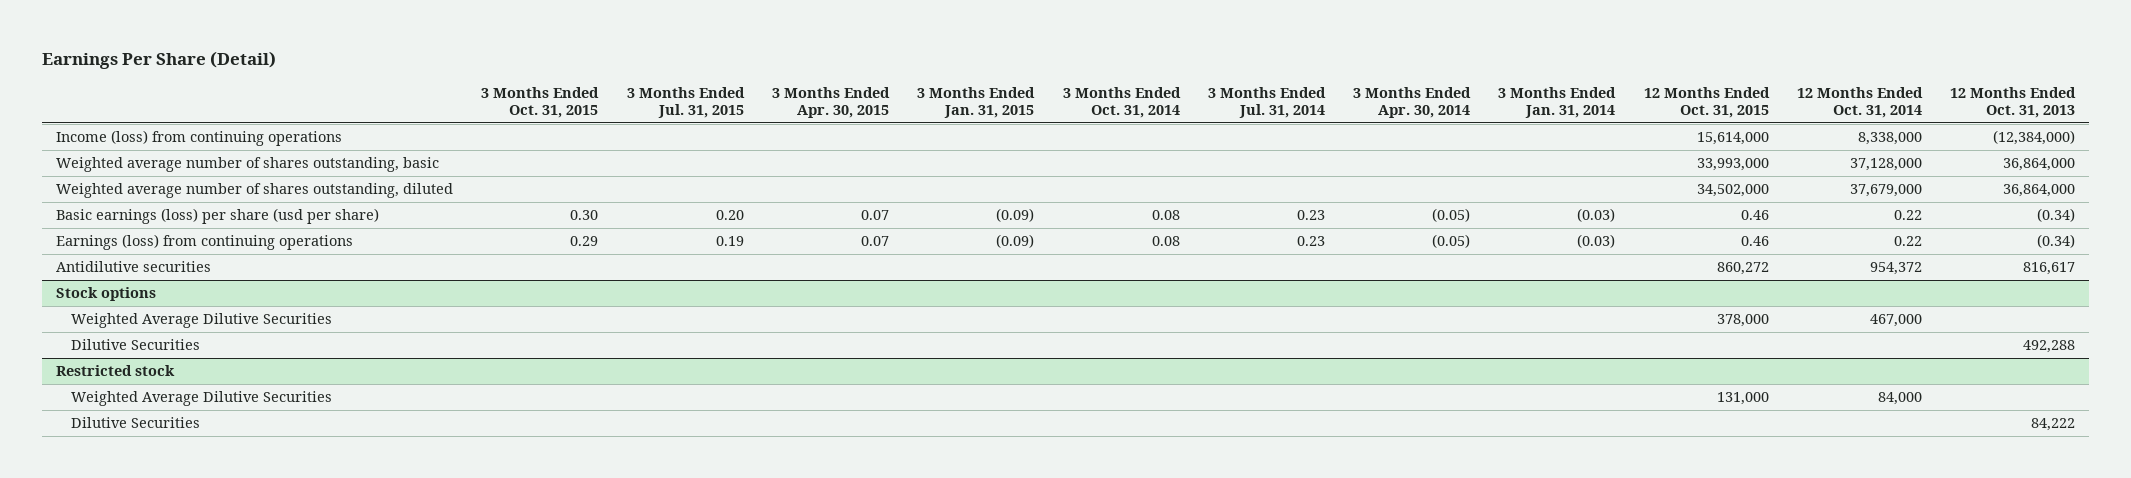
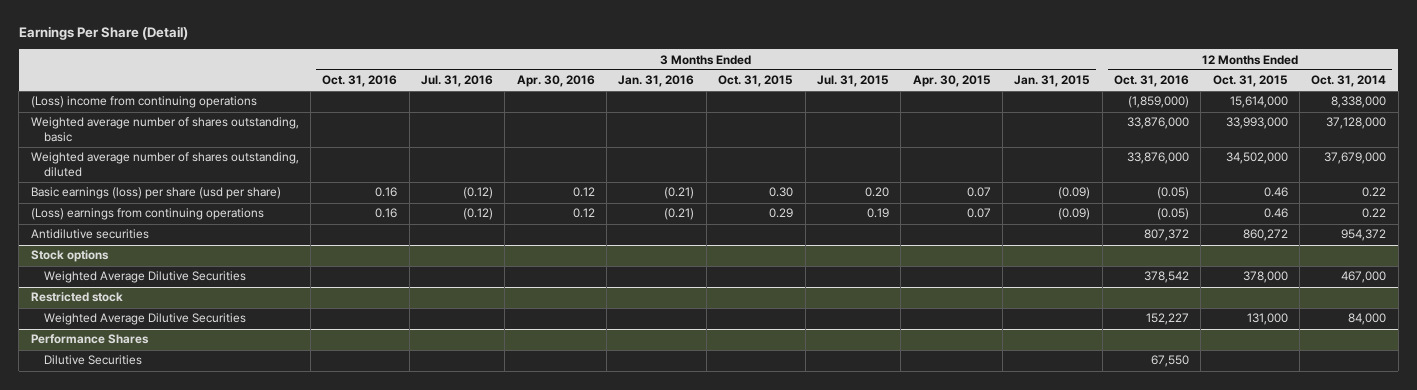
- | 3 Months Ended Oct. 31, 2015 | 3 Months Ended Jul. 31, 2015 | 3 Months Ended Apr. 30, 2015 | 3 Months Ended Jan. 31, 2015 | 3 Months Ended Oct. 31, 2014 | 3 Months Ended Jul. 31, 2014 | 3 Months Ended Apr. 30, 2014 | 3 Months Ended Jan. 31, 2014 | 12 Months Ended Oct. 31, 2015 | 12 Months Ended Oct. 31, 2014 | 12 Months Ended Oct. 31, 2013
+ | 3 Months Ended Oct. 31, 2016 | 3 Months Ended Jul. 31, 2016 | 3 Months Ended Apr. 30, 2016 | 3 Months Ended Jan. 31, 2016 | 3 Months Ended Oct. 31, 2015 | 3 Months Ended Jul. 31, 2015 | 3 Months Ended Apr. 30, 2015 | 3 Months Ended Jan. 31, 2015 | 12 Months Ended Oct. 31, 2016 | 12 Months Ended Oct. 31, 2015 | 12 Months Ended Oct. 31, 2014
- Income (loss) from continuing operations | | | | | | | | | 15,614,000 | 8,338,000 | (12,384,000)
+ (Loss) income from continuing operations | | | | | | | | | (1,859,000) | 15,614,000 | 8,338,000
- Earnings (loss) from continuing operations | 0.29 | 0.19 | 0.07 | (0.09) | 0.08 | 0.23 | (0.05) | (0.03) | 0.46 | 0.22 | (0.34)
+ (Loss) earnings from continuing operations | 0.16 | (0.12) | 0.12 | (0.21) | 0.29 | 0.19 | 0.07 | (0.09) | (0.05) | 0.46 | 0.22
@ Stock options
- Dilutive Securities | | | | | | | | | | | 492,288
+ Performance Shares

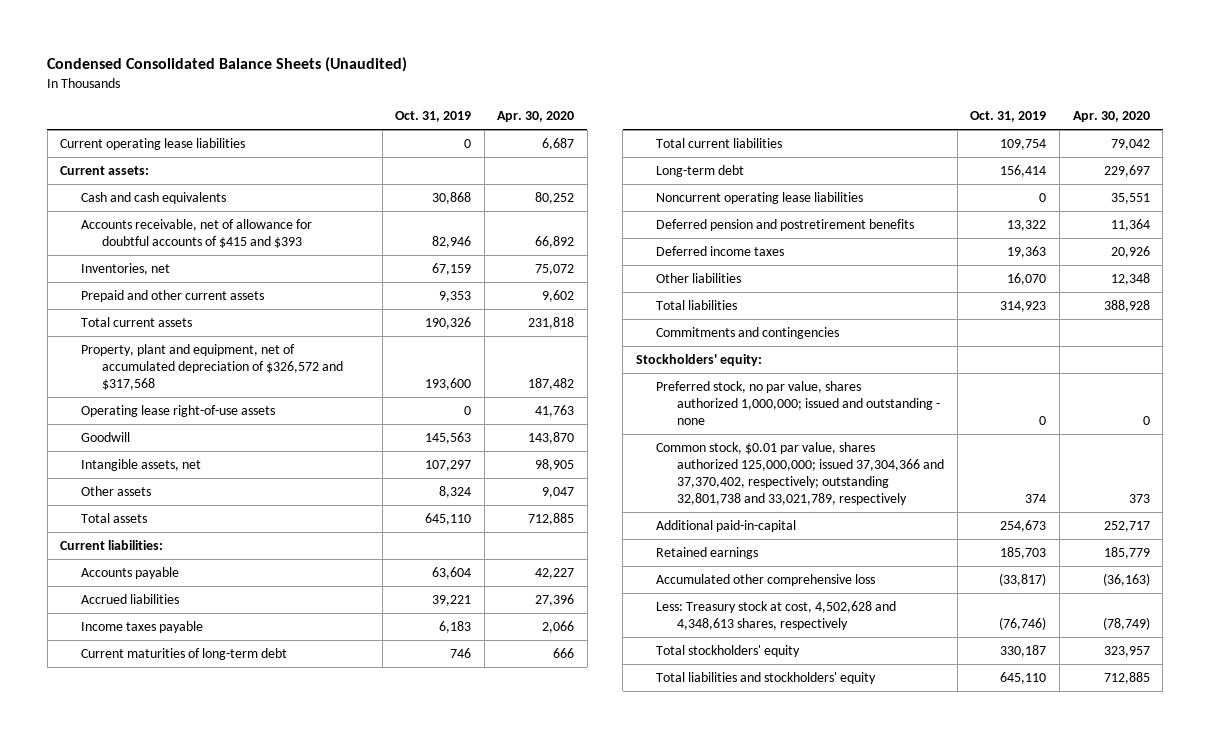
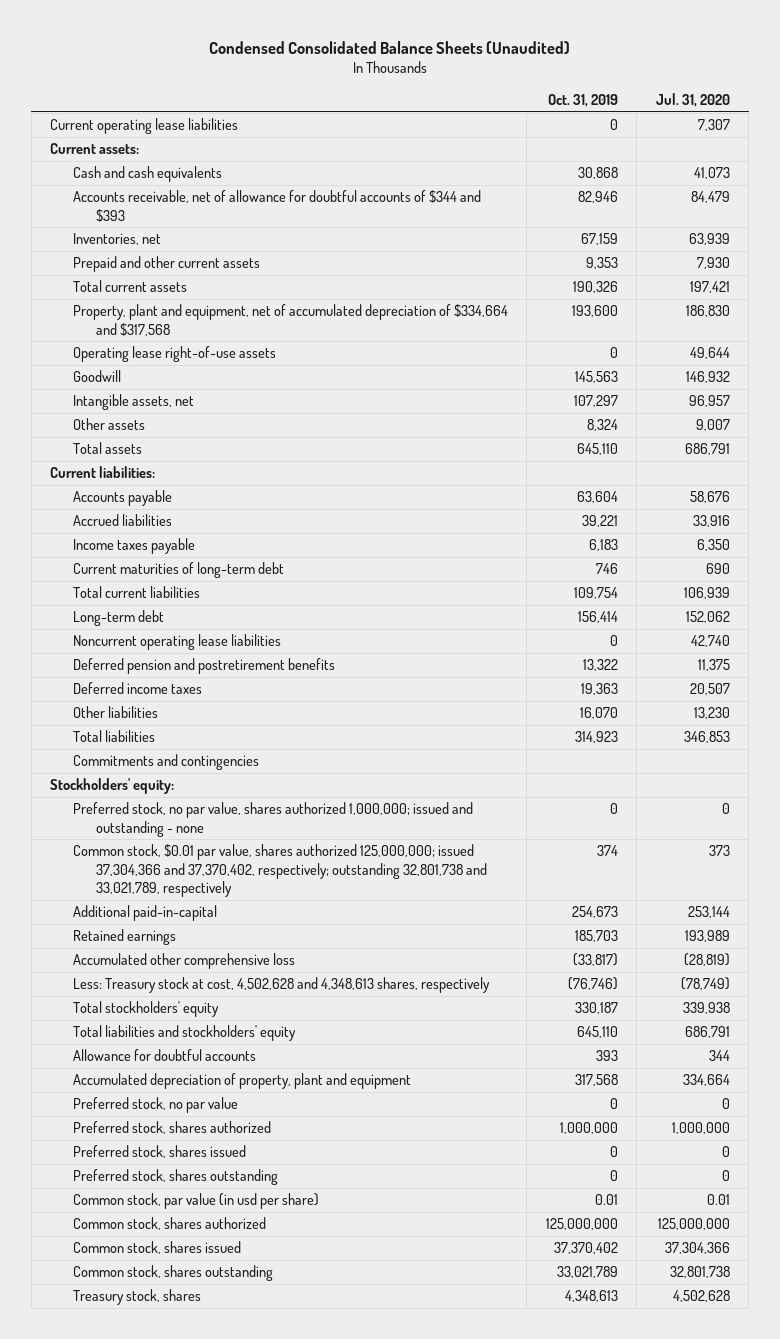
- | Oct. 31, 2019 | Apr. 30, 2020
+ | Oct. 31, 2019 | Jul. 31, 2020
- Accounts receivable, net of allowance for doubtful accounts of $415 and $393 | 82,946 | 66,892
+ Accounts receivable, net of allowance for doubtful accounts of $344 and $393 | 82,946 | 84,479
- Property, plant and equipment, net of accumulated depreciation of $326,572 and $317,568 | 193,600 | 187,482
+ Property, plant and equipment, net of accumulated depreciation of $334,664 and $317,568 | 193,600 | 186,830
+ Allowance for doubtful accounts | 393 | 344
+ Accumulated depreciation of property, plant and equipment | 317,568 | 334,664
+ Preferred stock, no par value | 0 | 0
+ Preferred stock, shares authorized | 1,000,000 | 1,000,000
+ Preferred stock, shares issued | 0 | 0
+ Preferred stock, shares outstanding | 0 | 0
+ Common stock, par value (in usd per share) | 0.01 | 0.01
+ Common stock, shares authorized | 125,000,000 | 125,000,000
+ Common stock, shares issued | 37,370,402 | 37,304,366
+ Common stock, shares outstanding | 33,021,789 | 32,801,738
+ Treasury stock, shares | 4,348,613 | 4,502,628

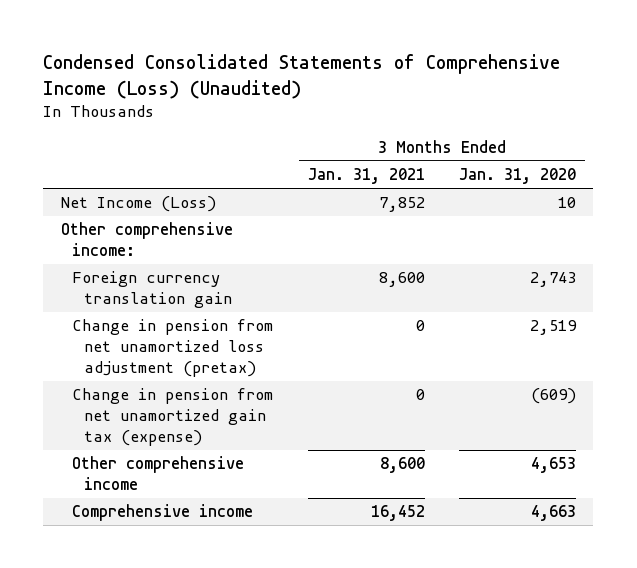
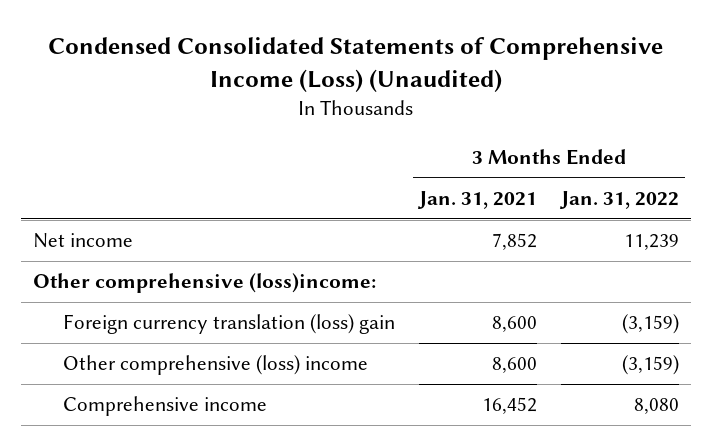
- | 3 Months Ended Jan. 31, 2021 | 3 Months Ended Jan. 31, 2020
+ | 3 Months Ended Jan. 31, 2021 | 3 Months Ended Jan. 31, 2022
- Net Income (Loss) | 7,852 | 10
- Other comprehensive income:
- Foreign currency translation gain | 8,600 | 2,743
- Change in pension from net unamortized loss adjustment (pretax) | 0 | 2,519
- Change in pension from net unamortized gain tax (expense) | 0 | (609)
- Other comprehensive income | 8,600 | 4,653
+ Net income | 7,852 | 11,239
+ Other comprehensive (loss)income:
+ Foreign currency translation (loss) gain | 8,600 | (3,159)
+ Other comprehensive (loss) income | 8,600 | (3,159)

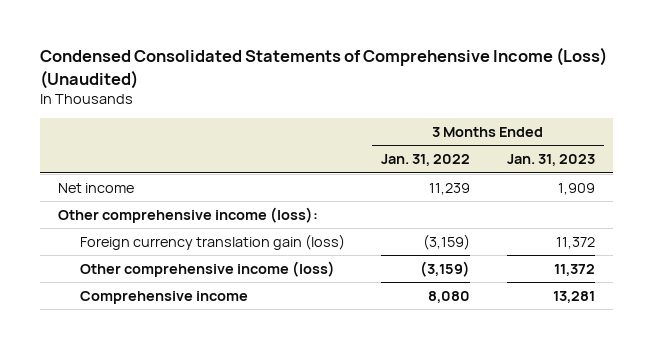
- | 3 Months Ended Jan. 31, 2021 | 3 Months Ended Jan. 31, 2022
+ | 3 Months Ended Jan. 31, 2022 | 3 Months Ended Jan. 31, 2023
- Other comprehensive (loss)income:
- Foreign currency translation (loss) gain | 8,600 | (3,159)
- Other comprehensive (loss) income | 8,600 | (3,159)
+ Other comprehensive income (loss):
+ Foreign currency translation gain (loss) | (3,159) | 11,372
+ Other comprehensive income (loss) | (3,159) | 11,372

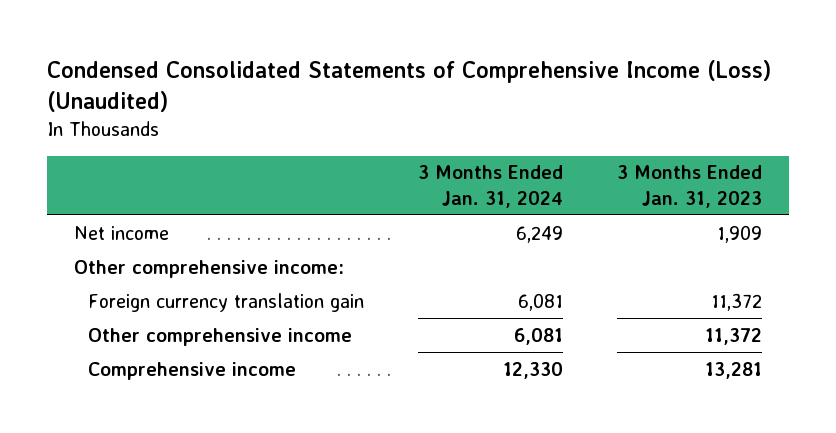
- | 3 Months Ended Jan. 31, 2022 | 3 Months Ended Jan. 31, 2023
+ | 3 Months Ended Jan. 31, 2024 | 3 Months Ended Jan. 31, 2023
- Other comprehensive income (loss):
- Foreign currency translation gain (loss) | (3,159) | 11,372
- Other comprehensive income (loss) | (3,159) | 11,372
+ Other comprehensive income:
+ Foreign currency translation gain | 6,081 | 11,372
+ Other comprehensive income | 6,081 | 11,372

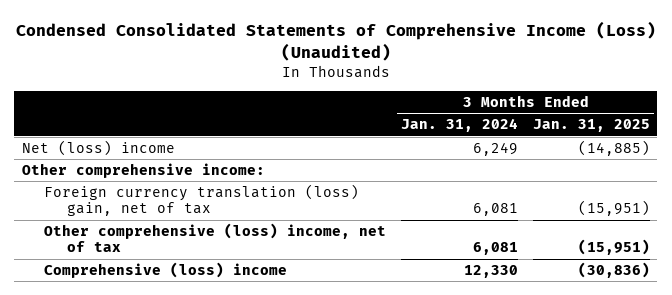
- | 3 Months Ended Jan. 31, 2024 | 3 Months Ended Jan. 31, 2023
+ | 3 Months Ended Jan. 31, 2024 | 3 Months Ended Jan. 31, 2025
- Net income | 6,249 | 1,909
+ Net (loss) income | 6,249 | (14,885)
- Foreign currency translation gain | 6,081 | 11,372
- Other comprehensive income | 6,081 | 11,372
- Comprehensive income | 12,330 | 13,281
+ Foreign currency translation (loss) gain, net of tax | 6,081 | (15,951)
+ Other comprehensive (loss) income, net of tax | 6,081 | (15,951)
+ Comprehensive (loss) income | 12,330 | (30,836)

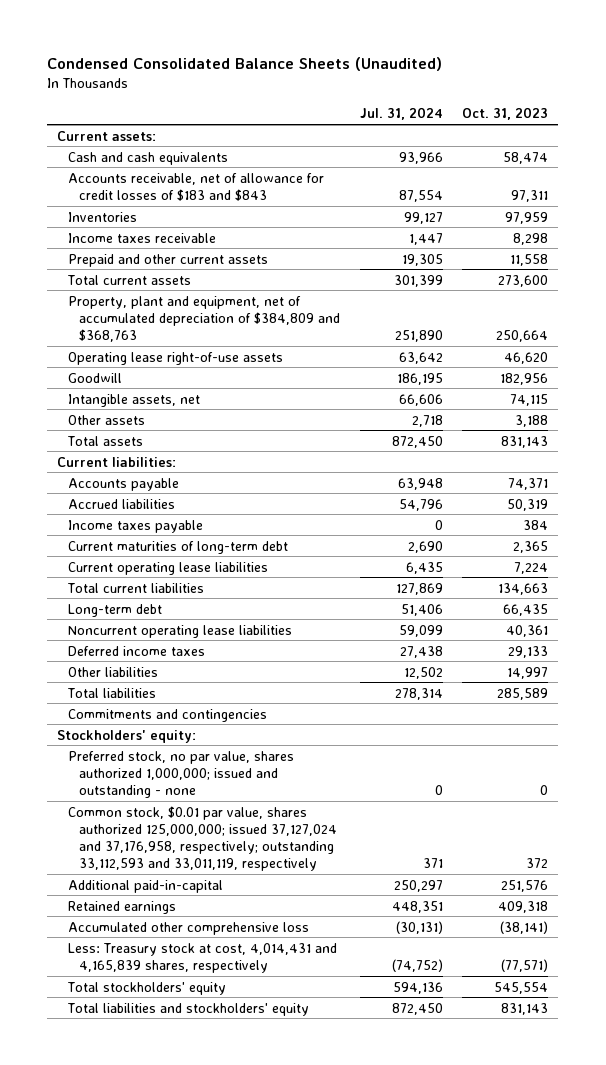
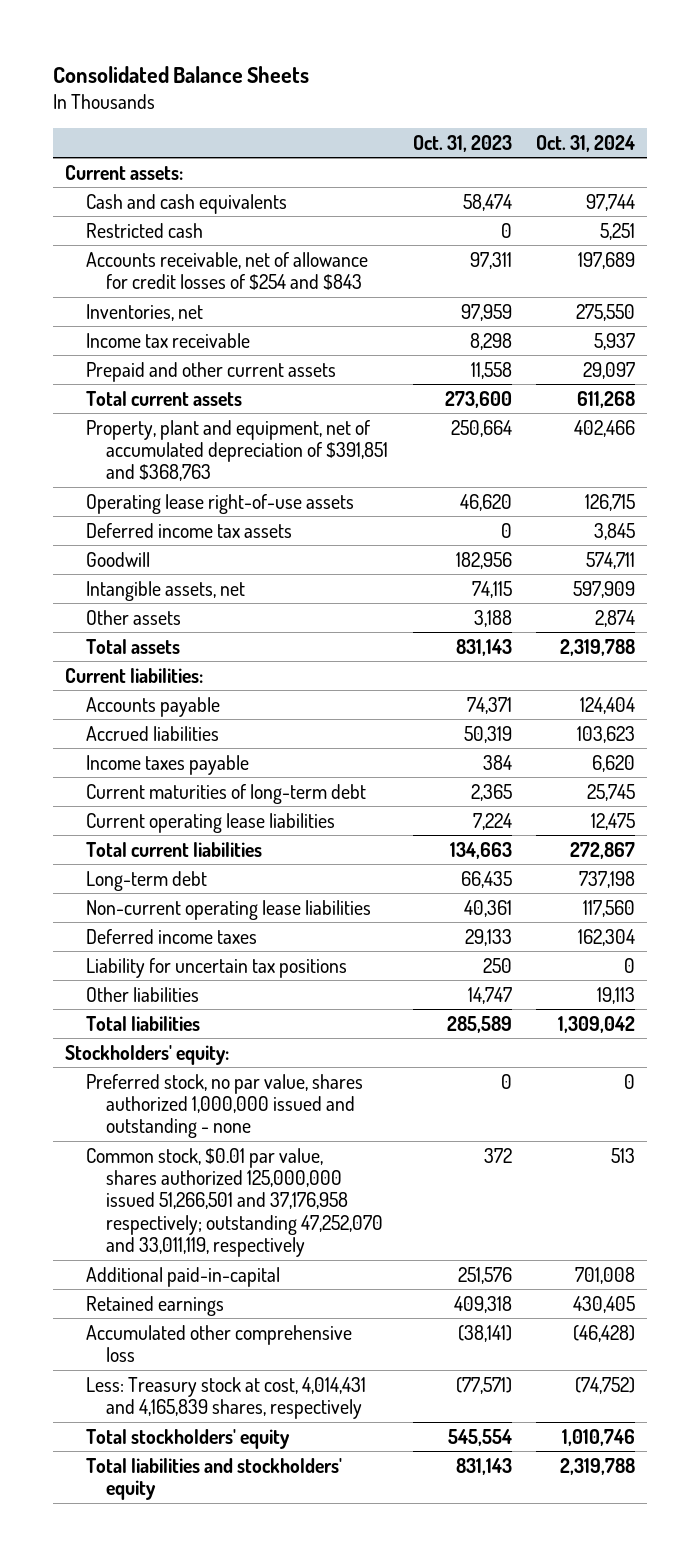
- Condensed Consolidated Balance Sheets (Unaudited)
+ Consolidated Balance Sheets
- | Jul. 31, 2024 | Oct. 31, 2023
+ | Oct. 31, 2023 | Oct. 31, 2024
- Accounts receivable, net of allowance for credit losses of $183 and $843 | 87,554 | 97,311
- Inventories | 99,127 | 97,959
- Income taxes receivable | 1,447 | 8,298
+ Restricted cash | 0 | 5,251
+ Accounts receivable, net of allowance for credit losses of $254 and $843 | 97,311 | 197,689
+ Inventories, net | 97,959 | 275,550
+ Income tax receivable | 8,298 | 5,937
- Property, plant and equipment, net of accumulated depreciation of $384,809 and $368,763 | 251,890 | 250,664
+ Property, plant and equipment, net of accumulated depreciation of $391,851 and $368,763 | 250,664 | 402,466
+ Deferred income tax assets | 0 | 3,845
- Noncurrent operating lease liabilities | 59,099 | 40,361
+ Non-current operating lease liabilities | 40,361 | 117,560
- Other liabilities | 12,502 | 14,997
+ Liability for uncertain tax positions | 250 | 0
+ Other liabilities | 14,747 | 19,113
- Commitments and contingencies
- Preferred stock, no par value, shares authorized 1,000,000; issued and outstanding - none | 0 | 0
- Common stock, $0.01 par value, shares authorized 125,000,000; issued 37,127,024 and 37,176,958, respectively; outstanding 33,112,593 and 33,011,119, respectively | 371 | 372
+ Preferred stock, no par value, shares authorized 1,000,000 issued and outstanding - none | 0 | 0
+ Common stock, $0.01 par value, shares authorized 125,000,000 issued 51,266,501 and 37,176,958 respectively; outstanding 47,252,070 and 33,011,119, respectively | 372 | 513

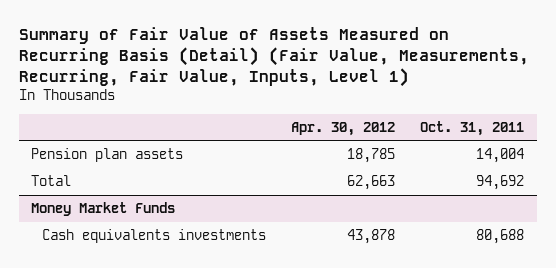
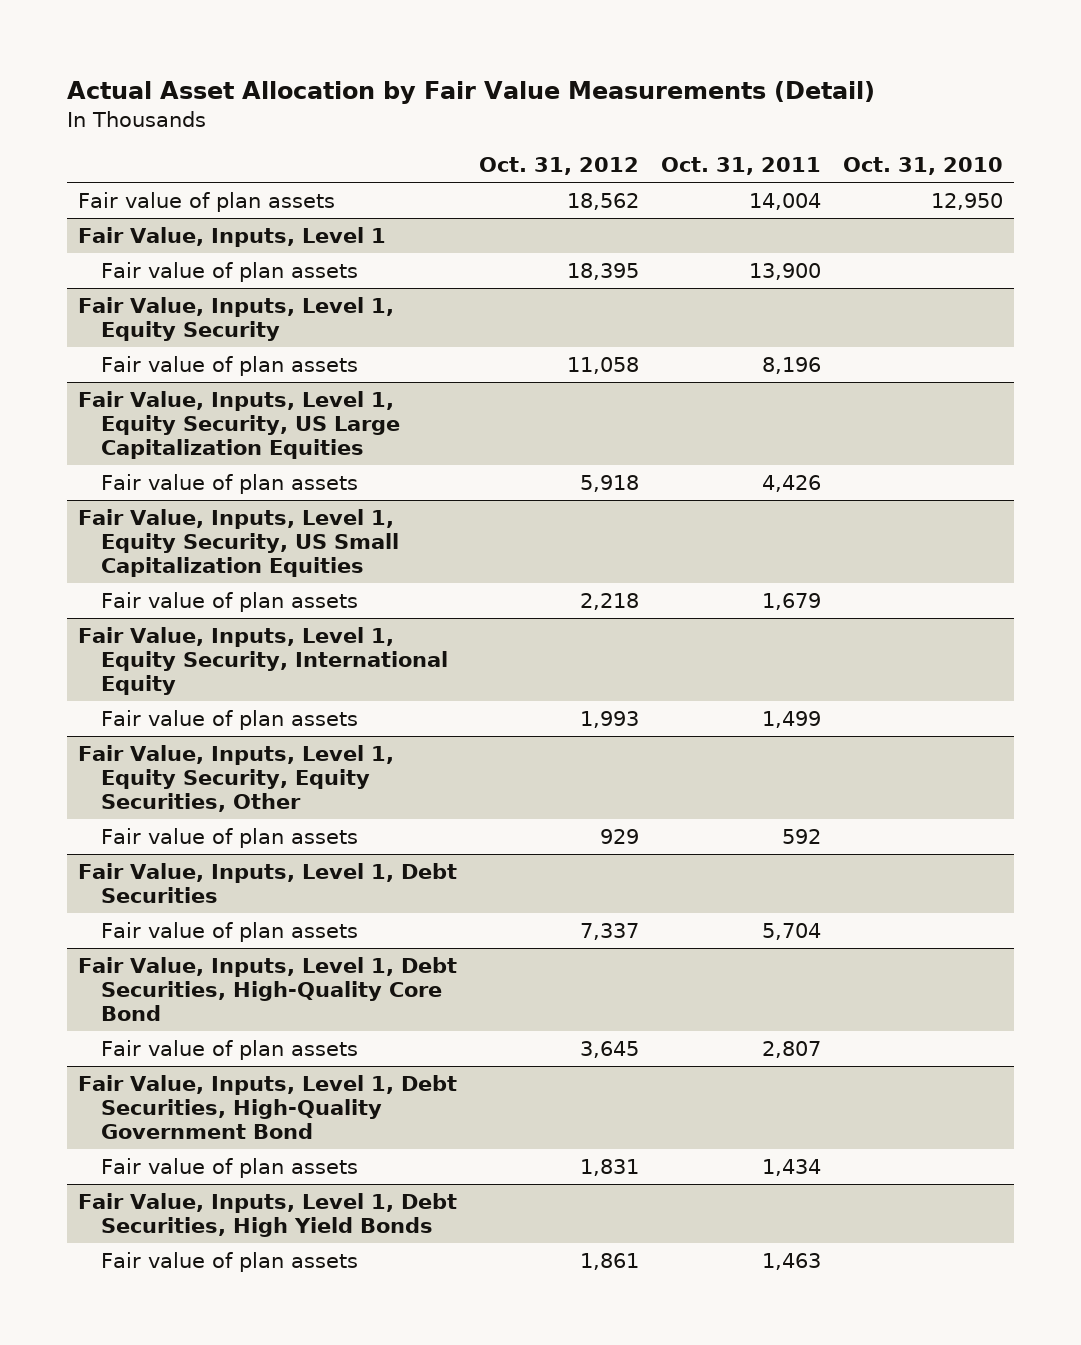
- Summary of Fair Value of Assets Measured on Recurring Basis (Detail) (Fair Value, Measurements, Recurring, Fair Value, Inputs, Level 1)
+ Actual Asset Allocation by Fair Value Measurements (Detail)
- | Apr. 30, 2012 | Oct. 31, 2011
+ | Oct. 31, 2012 | Oct. 31, 2011 | Oct. 31, 2010
- Pension plan assets | 18,785 | 14,004
- Total | 62,663 | 94,692
- Money Market Funds
- Cash equivalents investments | 43,878 | 80,688
+ Fair value of plan assets | 18,562 | 14,004 | 12,950
+ Fair Value, Inputs, Level 1
+ Fair value of plan assets | 18,395 | 13,900 |
+ Fair Value, Inputs, Level 1, Equity Security
+ Fair value of plan assets | 11,058 | 8,196 |
+ Fair Value, Inputs, Level 1, Equity Security, US Large Capitalization Equities
+ Fair value of plan assets | 5,918 | 4,426 |
+ Fair Value, Inputs, Level 1, Equity Security, US Small Capitalization Equities
+ Fair value of plan assets | 2,218 | 1,679 |
+ Fair Value, Inputs, Level 1, Equity Security, International Equity
+ Fair value of plan assets | 1,993 | 1,499 |
+ Fair Value, Inputs, Level 1, Equity Security, Equity Securities, Other
+ Fair value of plan assets | 929 | 592 |
+ Fair Value, Inputs, Level 1, Debt Securities
+ Fair value of plan assets | 7,337 | 5,704 |
+ Fair Value, Inputs, Level 1, Debt Securities, High-Quality Core Bond
+ Fair value of plan assets | 3,645 | 2,807 |
+ Fair Value, Inputs, Level 1, Debt Securities, High-Quality Government Bond
+ Fair value of plan assets | 1,831 | 1,434 |
+ Fair Value, Inputs, Level 1, Debt Securities, High Yield Bonds
+ Fair value of plan assets | 1,861 | 1,463 |

